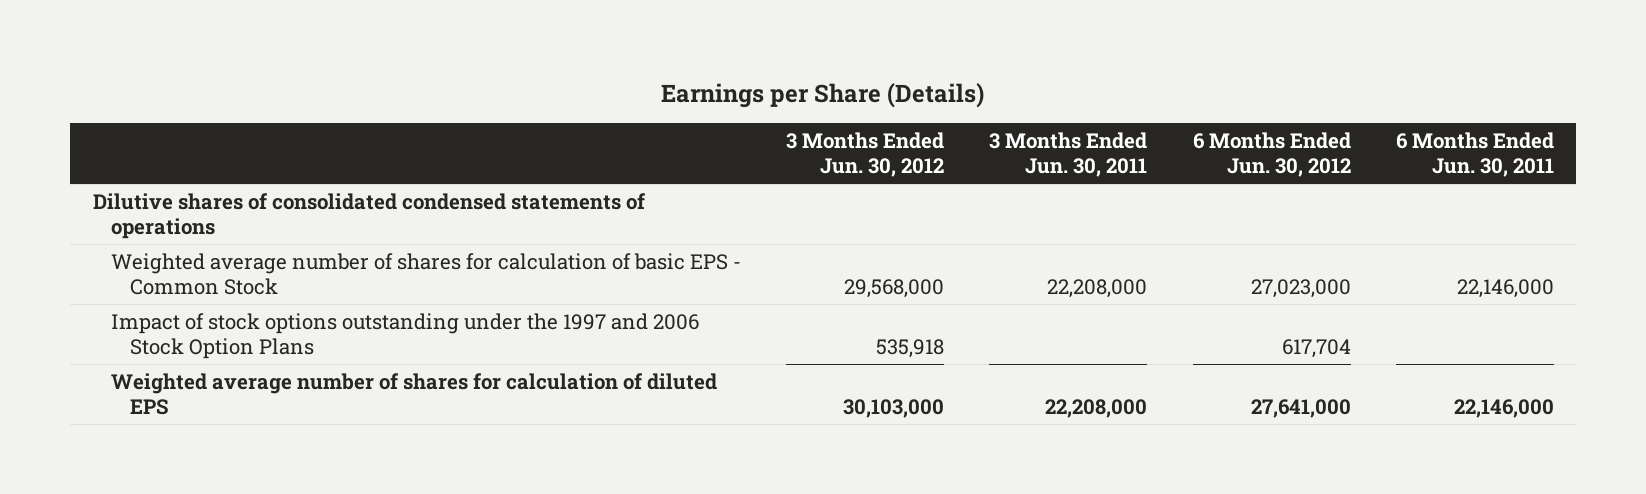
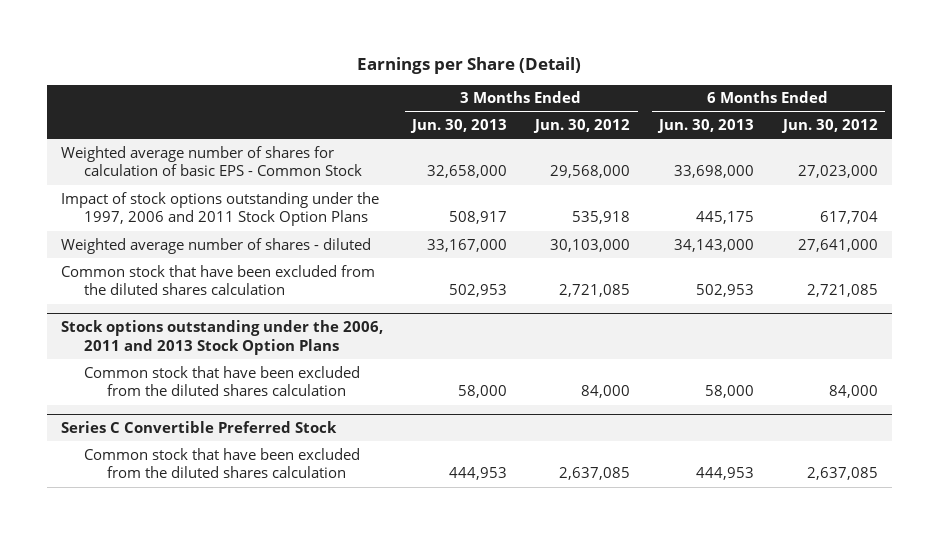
- Earnings per Share (Details)
+ Earnings per Share (Detail)
- | 3 Months Ended Jun. 30, 2012 | 3 Months Ended Jun. 30, 2011 | 6 Months Ended Jun. 30, 2012 | 6 Months Ended Jun. 30, 2011
+ | 3 Months Ended Jun. 30, 2013 | 3 Months Ended Jun. 30, 2012 | 6 Months Ended Jun. 30, 2013 | 6 Months Ended Jun. 30, 2012
- Dilutive shares of consolidated condensed statements of operations
- Impact of stock options outstanding under the 1997 and 2006 Stock Option Plans | 535,918 | | 617,704 |
- Weighted average number of shares for calculation of diluted EPS | 30,103,000 | 22,208,000 | 27,641,000 | 22,146,000
+ Impact of stock options outstanding under the 1997, 2006 and 2011 Stock Option Plans | 508,917 | 535,918 | 445,175 | 617,704
+ Weighted average number of shares - diluted | 33,167,000 | 30,103,000 | 34,143,000 | 27,641,000
+ Common stock that have been excluded from the diluted shares calculation | 502,953 | 2,721,085 | 502,953 | 2,721,085
+ Stock options outstanding under the 2006, 2011 and 2013 Stock Option Plans
+ Common stock that have been excluded from the diluted shares calculation | 58,000 | 84,000 | 58,000 | 84,000
+ Series C Convertible Preferred Stock
+ Common stock that have been excluded from the diluted shares calculation | 444,953 | 2,637,085 | 444,953 | 2,637,085

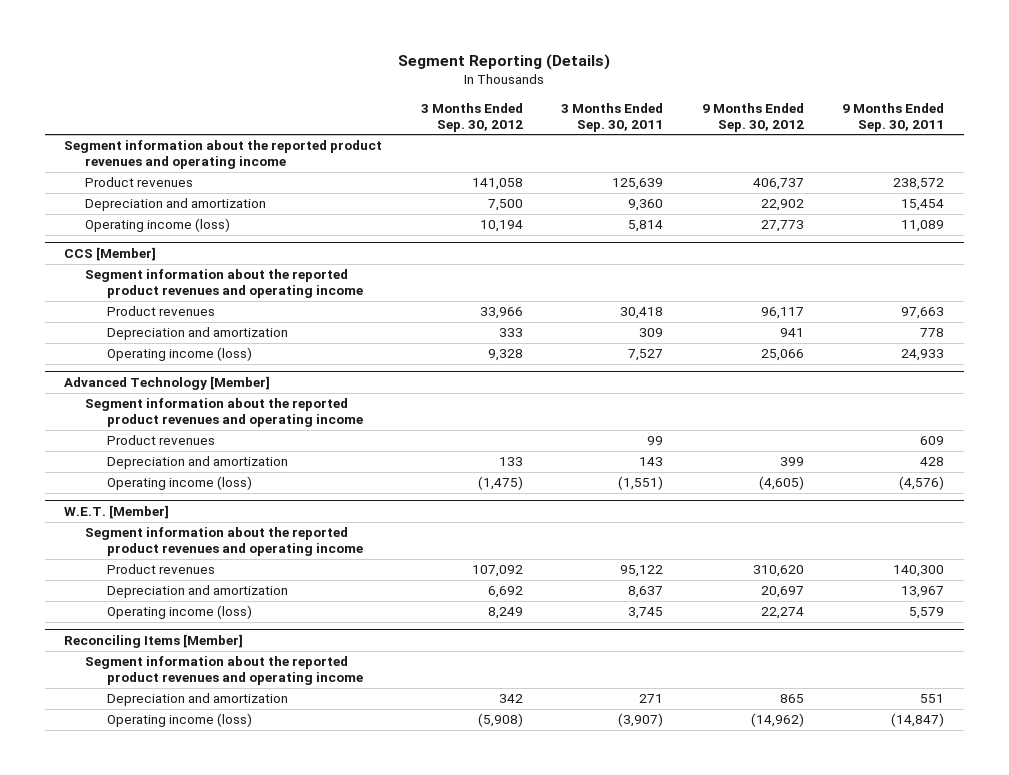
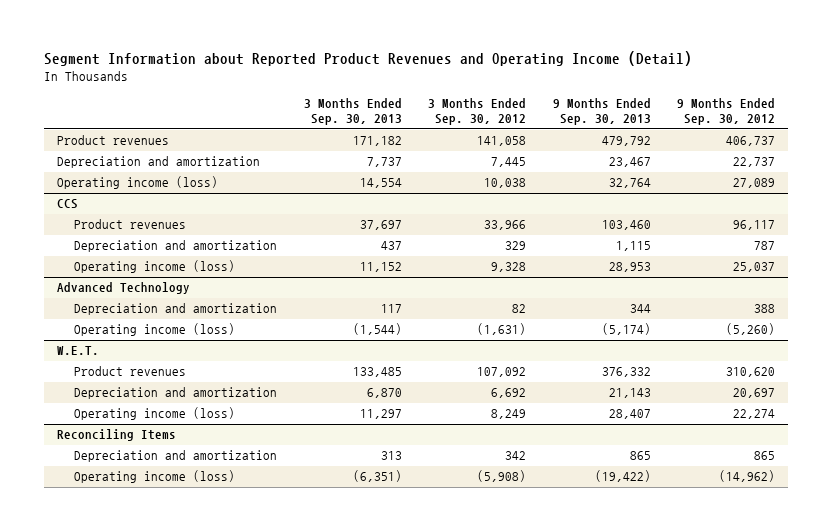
- Segment Reporting (Details)
+ Segment Information about Reported Product Revenues and Operating Income (Detail)
- | 3 Months Ended Sep. 30, 2012 | 3 Months Ended Sep. 30, 2011 | 9 Months Ended Sep. 30, 2012 | 9 Months Ended Sep. 30, 2011
+ | 3 Months Ended Sep. 30, 2013 | 3 Months Ended Sep. 30, 2012 | 9 Months Ended Sep. 30, 2013 | 9 Months Ended Sep. 30, 2012
- Segment information about the reported product revenues and operating income
- Depreciation and amortization | 7,500 | 9,360 | 22,902 | 15,454
- Operating income (loss) | 10,194 | 5,814 | 27,773 | 11,089
- CCS [Member]
- Segment information about the reported product revenues and operating income
+ Depreciation and amortization | 7,737 | 7,445 | 23,467 | 22,737
+ Operating income (loss) | 14,554 | 10,038 | 32,764 | 27,089
+ CCS
- Depreciation and amortization | 333 | 309 | 941 | 778
- Operating income (loss) | 9,328 | 7,527 | 25,066 | 24,933
- Advanced Technology [Member]
- Segment information about the reported product revenues and operating income
- Product revenues | | 99 | | 609
- Depreciation and amortization | 133 | 143 | 399 | 428
- Operating income (loss) | (1,475) | (1,551) | (4,605) | (4,576)
- W.E.T. [Member]
- Segment information about the reported product revenues and operating income
+ Depreciation and amortization | 437 | 329 | 1,115 | 787
+ Operating income (loss) | 11,152 | 9,328 | 28,953 | 25,037
+ Advanced Technology
+ Depreciation and amortization | 117 | 82 | 344 | 388
+ Operating income (loss) | (1,544) | (1,631) | (5,174) | (5,260)
+ W.E.T.
- Reconciling Items [Member]
- Segment information about the reported product revenues and operating income
+ Reconciling Items

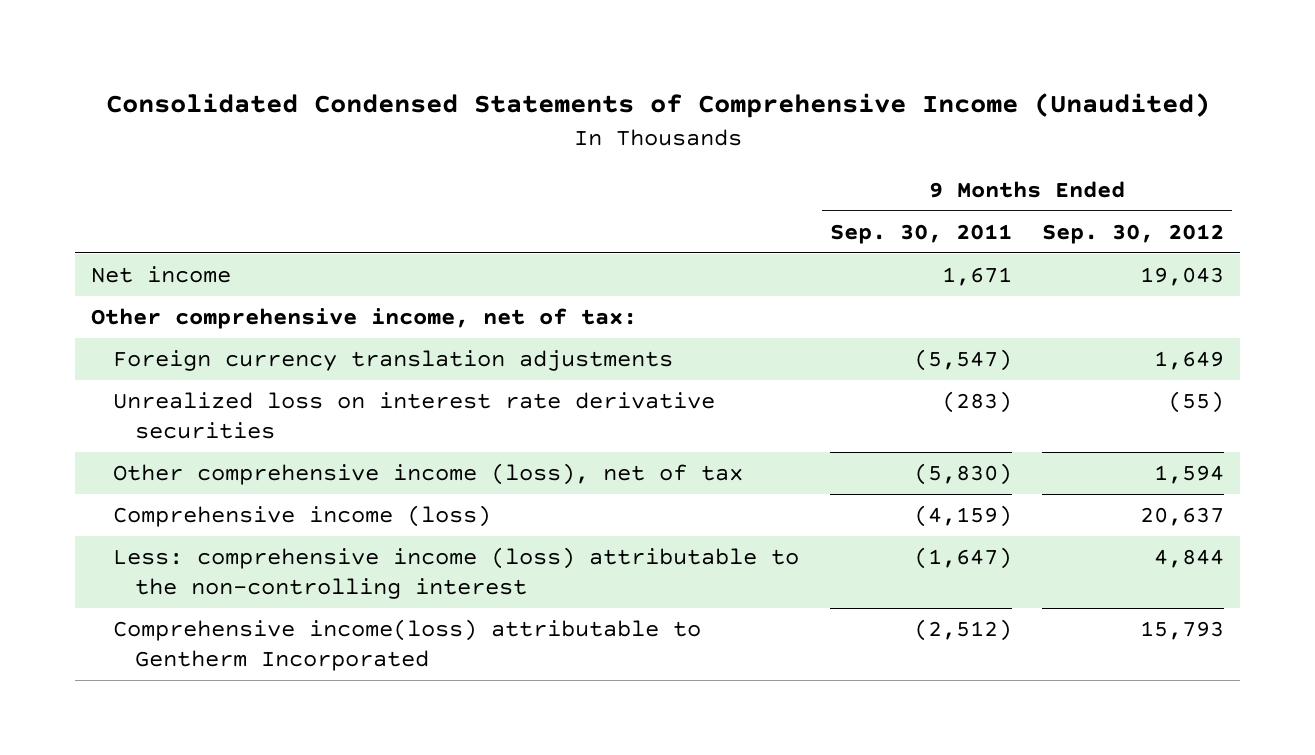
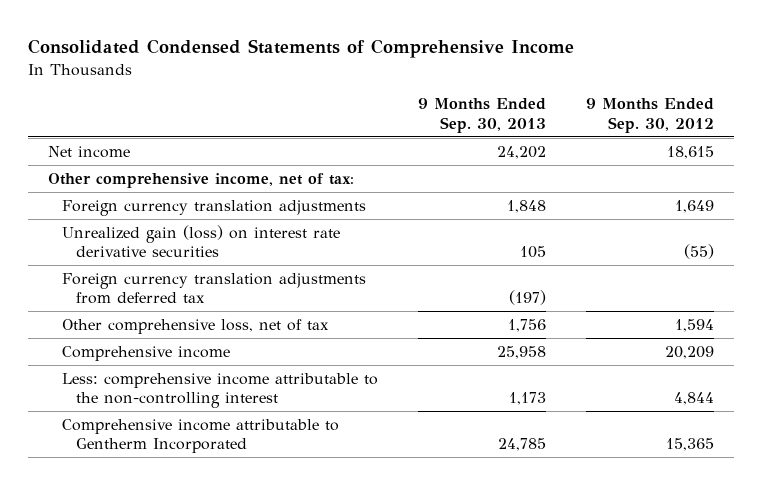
- Consolidated Condensed Statements of Comprehensive Income (Unaudited)
+ Consolidated Condensed Statements of Comprehensive Income
- | 9 Months Ended Sep. 30, 2011 | 9 Months Ended Sep. 30, 2012
+ | 9 Months Ended Sep. 30, 2013 | 9 Months Ended Sep. 30, 2012
- Net income | 1,671 | 19,043
+ Net income | 24,202 | 18,615
- Unrealized loss on interest rate derivative securities | (283) | (55)
- Other comprehensive income (loss), net of tax | (5,830) | 1,594
- Comprehensive income (loss) | (4,159) | 20,637
- Less: comprehensive income (loss) attributable to the non-controlling interest | (1,647) | 4,844
- Comprehensive income(loss) attributable to Gentherm Incorporated | (2,512) | 15,793
+ Unrealized gain (loss) on interest rate derivative securities | 105 | (55)
+ Foreign currency translation adjustments from deferred tax | (197) |
+ Other comprehensive loss, net of tax | 1,756 | 1,594
+ Comprehensive income | 25,958 | 20,209
+ Less: comprehensive income attributable to the non-controlling interest | 1,173 | 4,844
+ Comprehensive income attributable to Gentherm Incorporated | 24,785 | 15,365

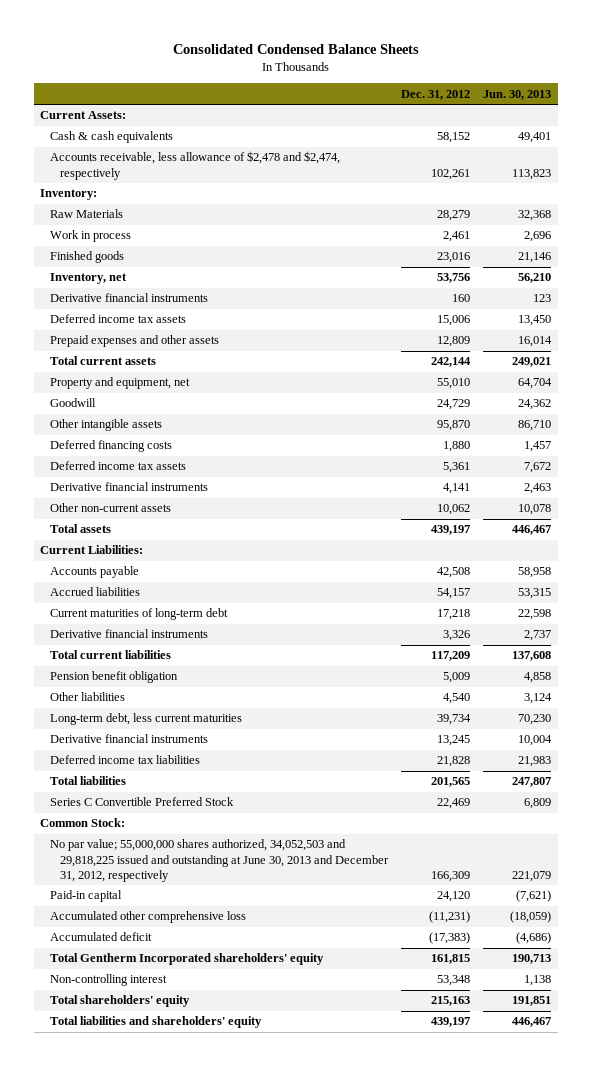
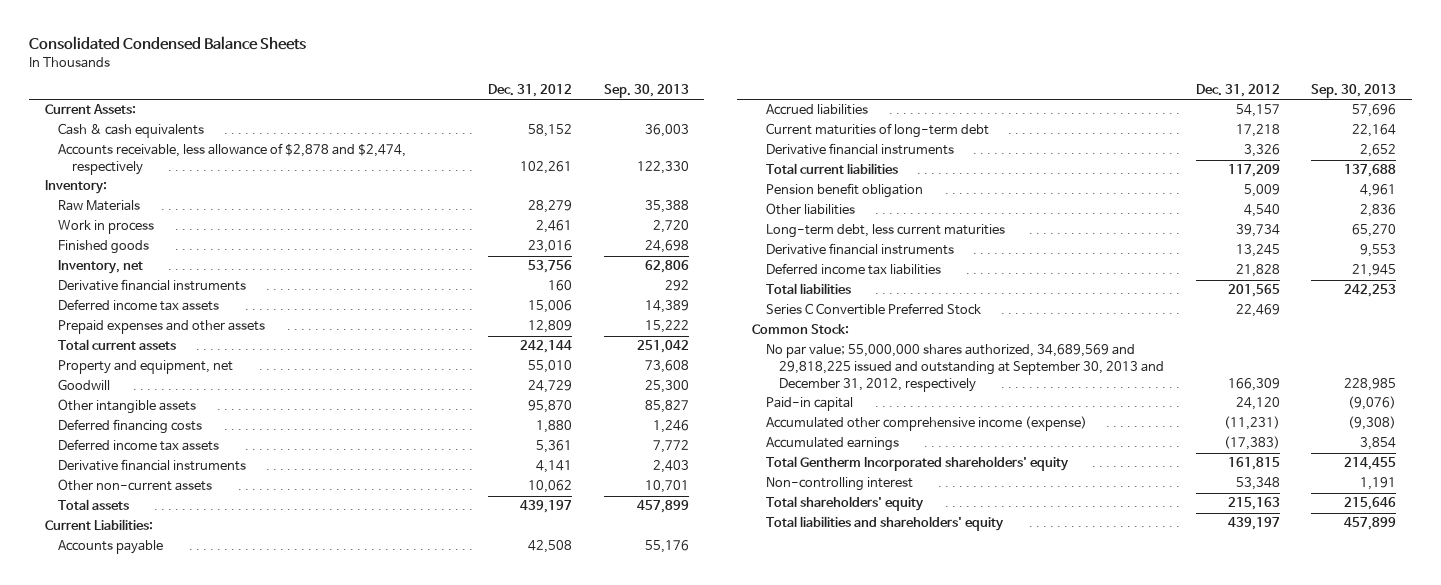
- | Dec. 31, 2012 | Jun. 30, 2013
+ | Dec. 31, 2012 | Sep. 30, 2013
- Accounts receivable, less allowance of $2,478 and $2,474, respectively | 102,261 | 113,823
+ Accounts receivable, less allowance of $2,878 and $2,474, respectively | 102,261 | 122,330
- No par value; 55,000,000 shares authorized, 34,052,503 and 29,818,225 issued and outstanding at June 30, 2013 and December 31, 2012, respectively | 166,309 | 221,079
+ No par value; 55,000,000 shares authorized, 34,689,569 and 29,818,225 issued and outstanding at September 30, 2013 and December 31, 2012, respectively | 166,309 | 228,985
- Accumulated other comprehensive loss | (11,231) | (18,059)
- Accumulated deficit | (17,383) | (4,686)
+ Accumulated other comprehensive income (expense) | (11,231) | (9,308)
+ Accumulated earnings | (17,383) | 3,854

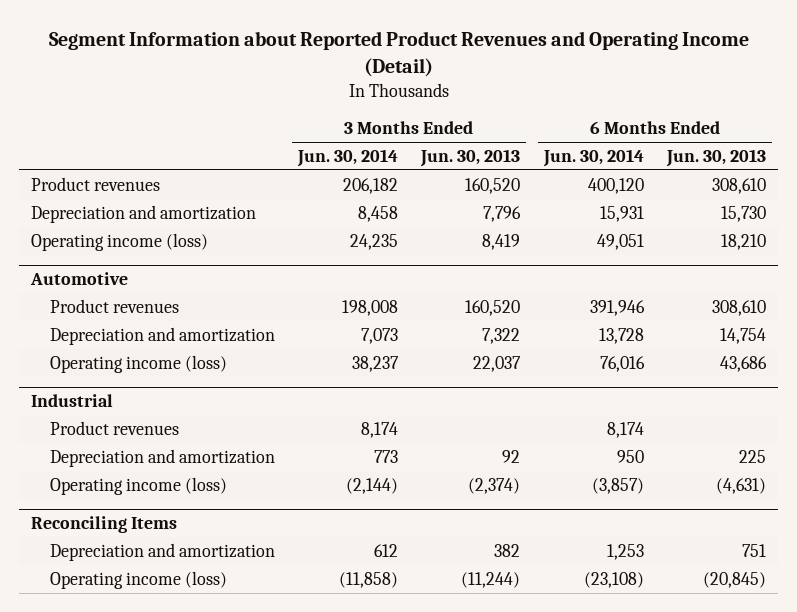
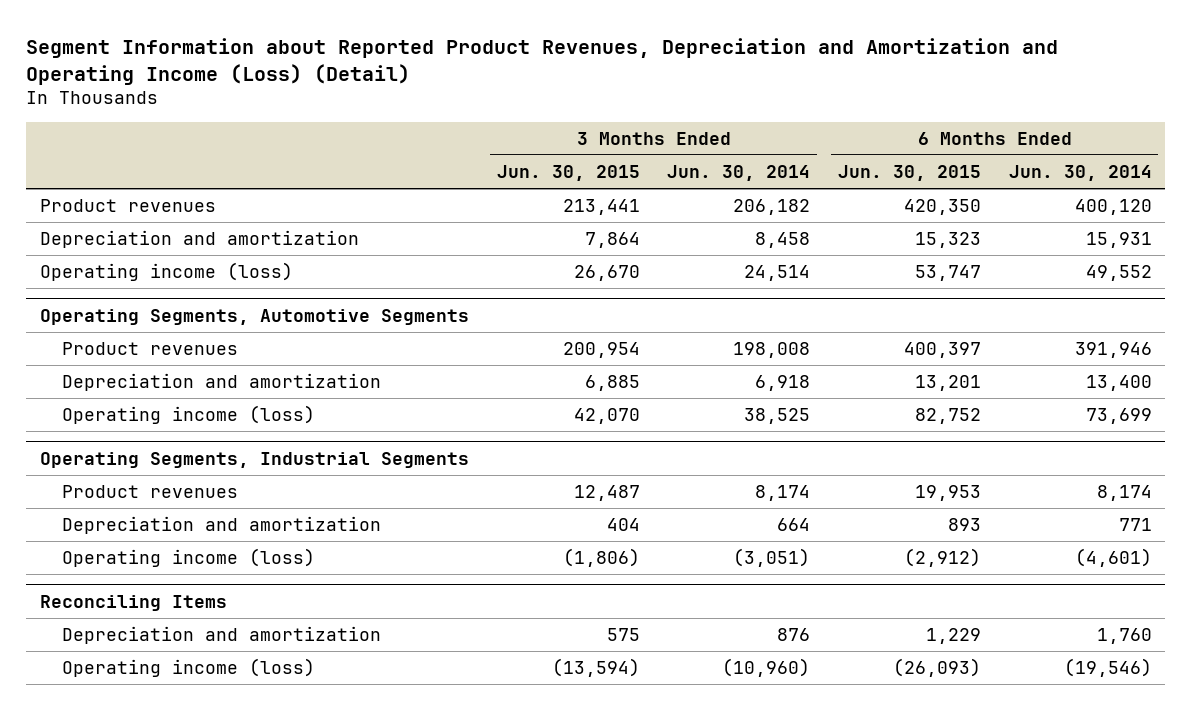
- Segment Information about Reported Product Revenues and Operating Income (Detail)
+ Segment Information about Reported Product Revenues, Depreciation and Amortization and Operating Income (Loss) (Detail)
- | 3 Months Ended Jun. 30, 2014 | 3 Months Ended Jun. 30, 2013 | 6 Months Ended Jun. 30, 2014 | 6 Months Ended Jun. 30, 2013
+ | 3 Months Ended Jun. 30, 2015 | 3 Months Ended Jun. 30, 2014 | 6 Months Ended Jun. 30, 2015 | 6 Months Ended Jun. 30, 2014
- Operating income (loss) | 24,235 | 8,419 | 49,051 | 18,210
- Automotive
+ Operating income (loss) | 26,670 | 24,514 | 53,747 | 49,552
+ Operating Segments, Automotive Segments
- Depreciation and amortization | 7,073 | 7,322 | 13,728 | 14,754
- Operating income (loss) | 38,237 | 22,037 | 76,016 | 43,686
- Industrial
+ Depreciation and amortization | 6,885 | 6,918 | 13,201 | 13,400
+ Operating income (loss) | 42,070 | 38,525 | 82,752 | 73,699
+ Operating Segments, Industrial Segments
- Depreciation and amortization | 773 | 92 | 950 | 225
- Operating income (loss) | (2,144) | (2,374) | (3,857) | (4,631)
+ Depreciation and amortization | 404 | 664 | 893 | 771
+ Operating income (loss) | (1,806) | (3,051) | (2,912) | (4,601)
@ Reconciling Items
- Depreciation and amortization | 612 | 382 | 1,253 | 751
- Operating income (loss) | (11,858) | (11,244) | (23,108) | (20,845)
+ Depreciation and amortization | 575 | 876 | 1,229 | 1,760
+ Operating income (loss) | (13,594) | (10,960) | (26,093) | (19,546)

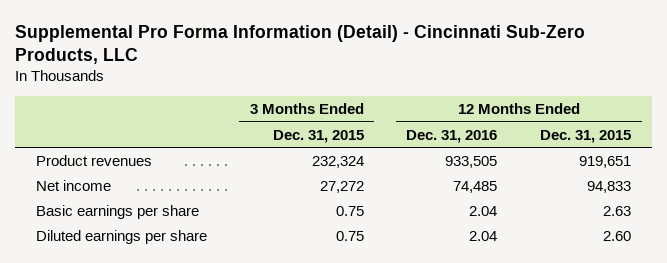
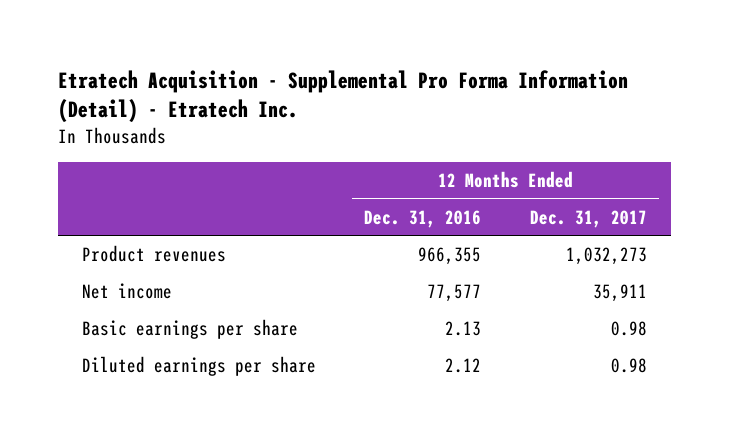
- Supplemental Pro Forma Information (Detail) - Cincinnati Sub-Zero Products, LLC
+ Etratech Acquisition - Supplemental Pro Forma Information (Detail) - Etratech Inc.
- | 3 Months Ended Dec. 31, 2015 | 12 Months Ended Dec. 31, 2016 | 12 Months Ended Dec. 31, 2015
+ | 12 Months Ended Dec. 31, 2016 | 12 Months Ended Dec. 31, 2017
- Product revenues | 232,324 | 933,505 | 919,651
- Net income | 27,272 | 74,485 | 94,833
- Basic earnings per share | 0.75 | 2.04 | 2.63
- Diluted earnings per share | 0.75 | 2.04 | 2.60
+ Product revenues | 966,355 | 1,032,273
+ Net income | 77,577 | 35,911
+ Basic earnings per share | 2.13 | 0.98
+ Diluted earnings per share | 2.12 | 0.98

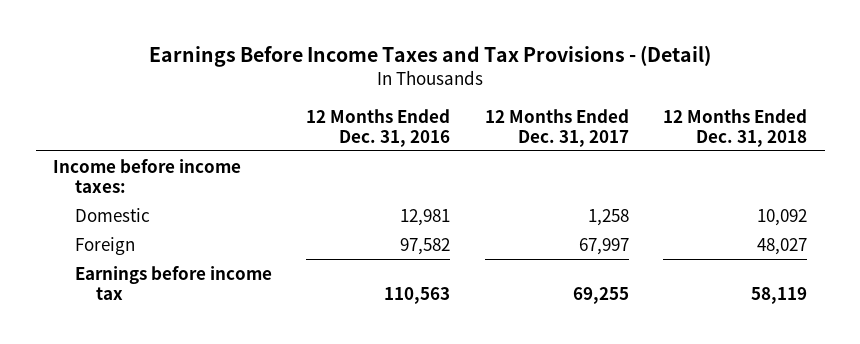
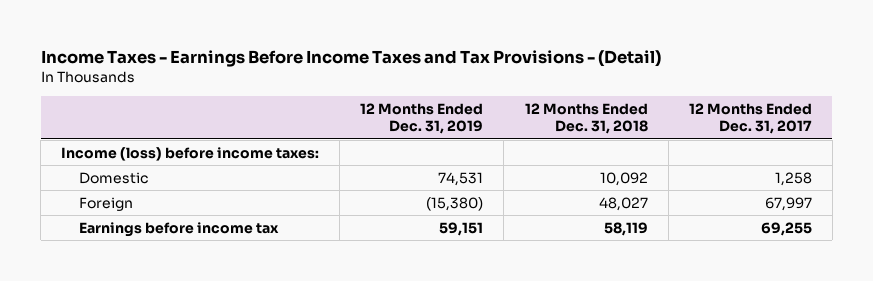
- Earnings Before Income Taxes and Tax Provisions - (Detail)
+ Income Taxes - Earnings Before Income Taxes and Tax Provisions - (Detail)
- | 12 Months Ended Dec. 31, 2016 | 12 Months Ended Dec. 31, 2017 | 12 Months Ended Dec. 31, 2018
+ | 12 Months Ended Dec. 31, 2019 | 12 Months Ended Dec. 31, 2018 | 12 Months Ended Dec. 31, 2017
- Income before income taxes:
+ Income (loss) before income taxes:

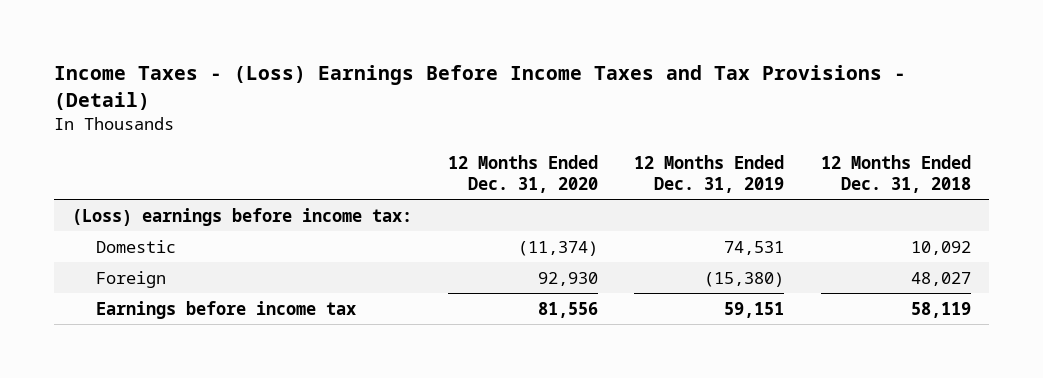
- Income Taxes - Earnings Before Income Taxes and Tax Provisions - (Detail)
+ Income Taxes - (Loss) Earnings Before Income Taxes and Tax Provisions - (Detail)
- | 12 Months Ended Dec. 31, 2019 | 12 Months Ended Dec. 31, 2018 | 12 Months Ended Dec. 31, 2017
+ | 12 Months Ended Dec. 31, 2020 | 12 Months Ended Dec. 31, 2019 | 12 Months Ended Dec. 31, 2018
- Income (loss) before income taxes:
+ (Loss) earnings before income tax:

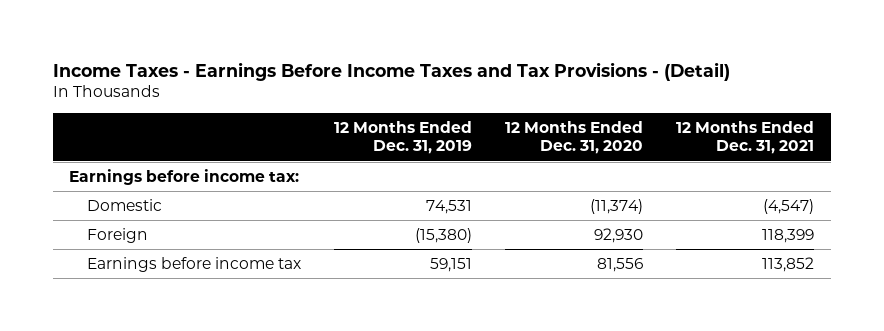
- Income Taxes - (Loss) Earnings Before Income Taxes and Tax Provisions - (Detail)
+ Income Taxes - Earnings Before Income Taxes and Tax Provisions - (Detail)
- | 12 Months Ended Dec. 31, 2020 | 12 Months Ended Dec. 31, 2019 | 12 Months Ended Dec. 31, 2018
+ | 12 Months Ended Dec. 31, 2019 | 12 Months Ended Dec. 31, 2020 | 12 Months Ended Dec. 31, 2021
- (Loss) earnings before income tax:
+ Earnings before income tax:

